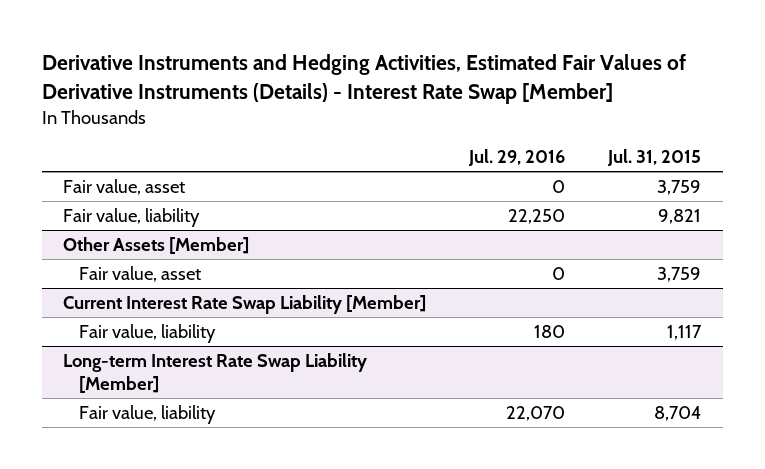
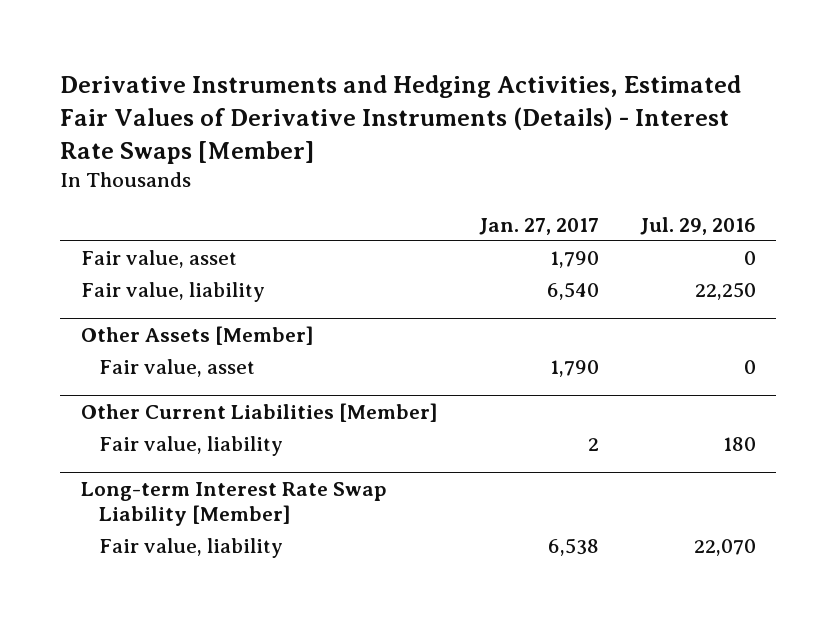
- Derivative Instruments and Hedging Activities, Estimated Fair Values of Derivative Instruments (Details) - Interest Rate Swap [Member]
+ Derivative Instruments and Hedging Activities, Estimated Fair Values of Derivative Instruments (Details) - Interest Rate Swaps [Member]
- | Jul. 29, 2016 | Jul. 31, 2015
+ | Jan. 27, 2017 | Jul. 29, 2016
- Current Interest Rate Swap Liability [Member]
+ Other Current Liabilities [Member]

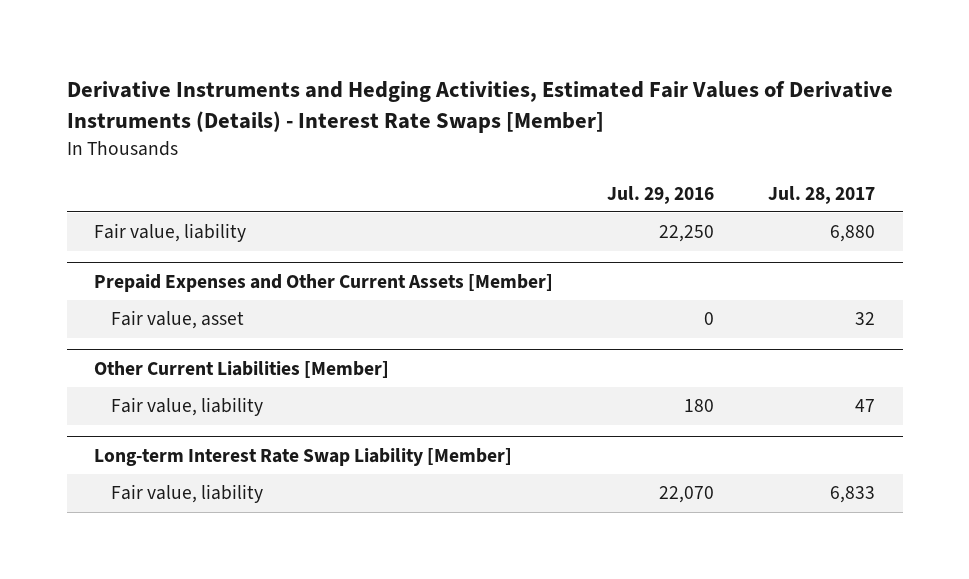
- | Jan. 27, 2017 | Jul. 29, 2016
+ | Jul. 29, 2016 | Jul. 28, 2017
- Fair value, asset | 1,790 | 0
- Other Assets [Member]
+ Prepaid Expenses and Other Current Assets [Member]

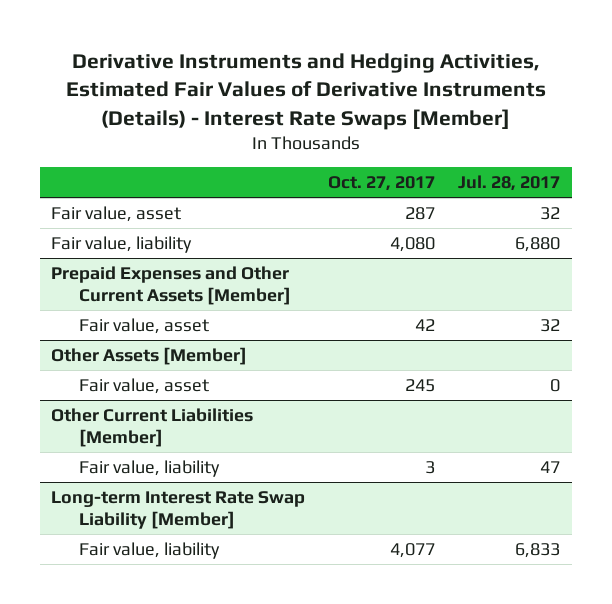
- | Jul. 29, 2016 | Jul. 28, 2017
+ | Oct. 27, 2017 | Jul. 28, 2017
+ Fair value, asset | 287 | 32
+ Other Assets [Member]
+ Fair value, asset | 245 | 0

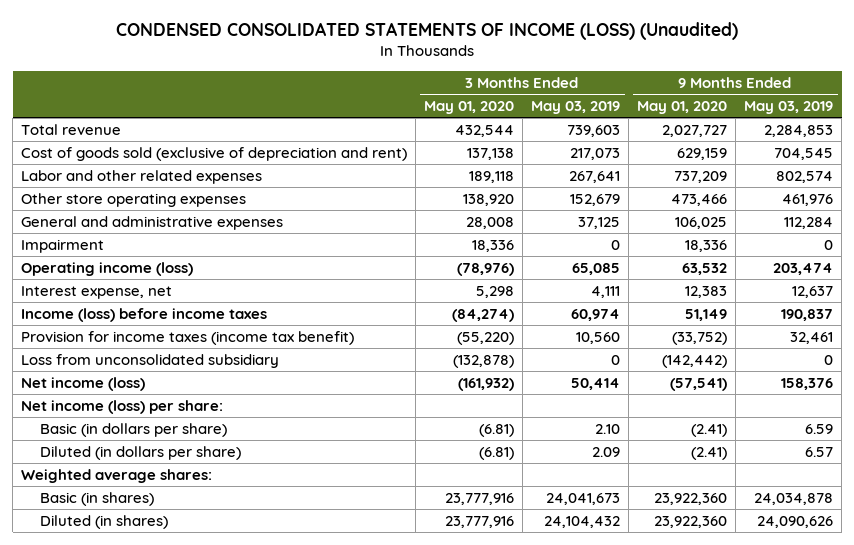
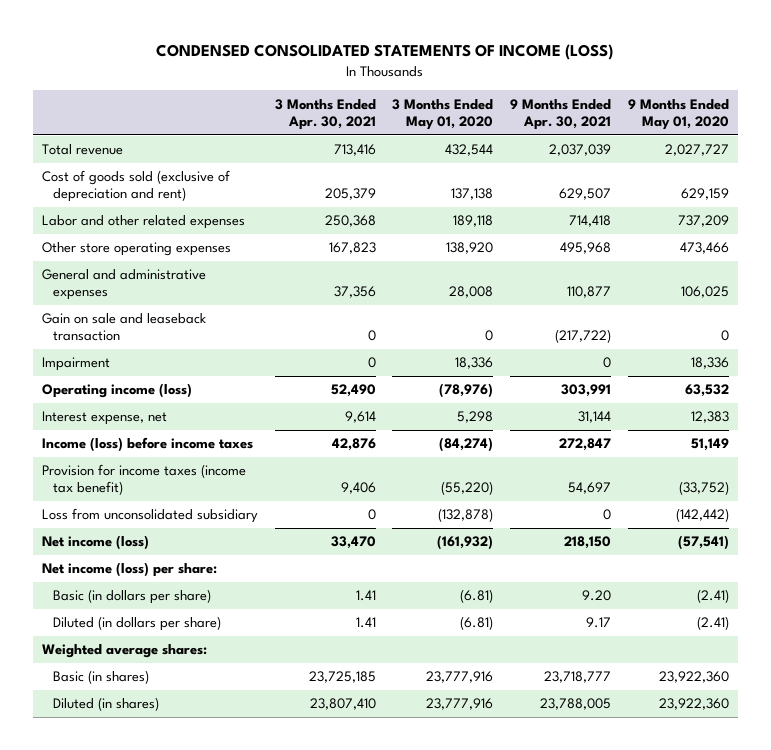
- CONDENSED CONSOLIDATED STATEMENTS OF INCOME (LOSS) (Unaudited)
+ CONDENSED CONSOLIDATED STATEMENTS OF INCOME (LOSS)
- | 3 Months Ended May 01, 2020 | 3 Months Ended May 03, 2019 | 9 Months Ended May 01, 2020 | 9 Months Ended May 03, 2019
+ | 3 Months Ended Apr. 30, 2021 | 3 Months Ended May 01, 2020 | 9 Months Ended Apr. 30, 2021 | 9 Months Ended May 01, 2020
+ Gain on sale and leaseback transaction | 0 | 0 | (217,722) | 0

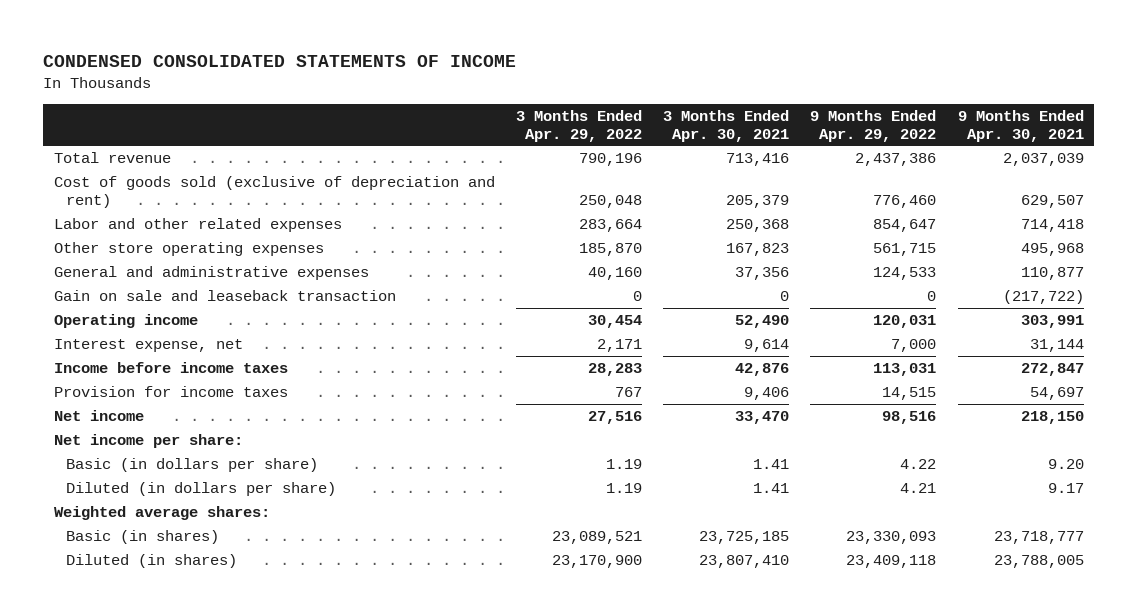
- CONDENSED CONSOLIDATED STATEMENTS OF INCOME (LOSS)
+ CONDENSED CONSOLIDATED STATEMENTS OF INCOME
- | 3 Months Ended Apr. 30, 2021 | 3 Months Ended May 01, 2020 | 9 Months Ended Apr. 30, 2021 | 9 Months Ended May 01, 2020
+ | 3 Months Ended Apr. 29, 2022 | 3 Months Ended Apr. 30, 2021 | 9 Months Ended Apr. 29, 2022 | 9 Months Ended Apr. 30, 2021
- Impairment | 0 | 18,336 | 0 | 18,336
- Operating income (loss) | 52,490 | (78,976) | 303,991 | 63,532
+ Operating income | 30,454 | 52,490 | 120,031 | 303,991
- Income (loss) before income taxes | 42,876 | (84,274) | 272,847 | 51,149
- Provision for income taxes (income tax benefit) | 9,406 | (55,220) | 54,697 | (33,752)
- Loss from unconsolidated subsidiary | 0 | (132,878) | 0 | (142,442)
- Net income (loss) | 33,470 | (161,932) | 218,150 | (57,541)
- Net income (loss) per share:
+ Income before income taxes | 28,283 | 42,876 | 113,031 | 272,847
+ Provision for income taxes | 767 | 9,406 | 14,515 | 54,697
+ Net income | 27,516 | 33,470 | 98,516 | 218,150
+ Net income per share:

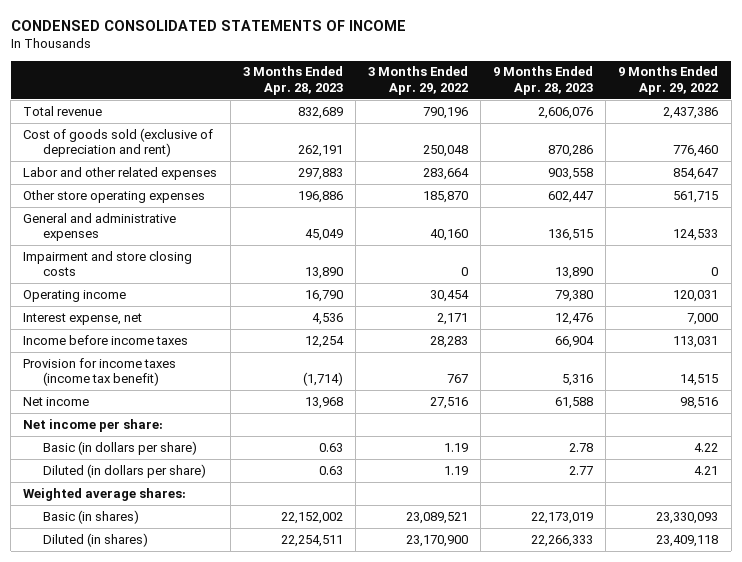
- | 3 Months Ended Apr. 29, 2022 | 3 Months Ended Apr. 30, 2021 | 9 Months Ended Apr. 29, 2022 | 9 Months Ended Apr. 30, 2021
+ | 3 Months Ended Apr. 28, 2023 | 3 Months Ended Apr. 29, 2022 | 9 Months Ended Apr. 28, 2023 | 9 Months Ended Apr. 29, 2022
- Gain on sale and leaseback transaction | 0 | 0 | 0 | (217,722)
+ Impairment and store closing costs | 13,890 | 0 | 13,890 | 0
- Provision for income taxes | 767 | 9,406 | 14,515 | 54,697
+ Provision for income taxes (income tax benefit) | (1,714) | 767 | 5,316 | 14,515

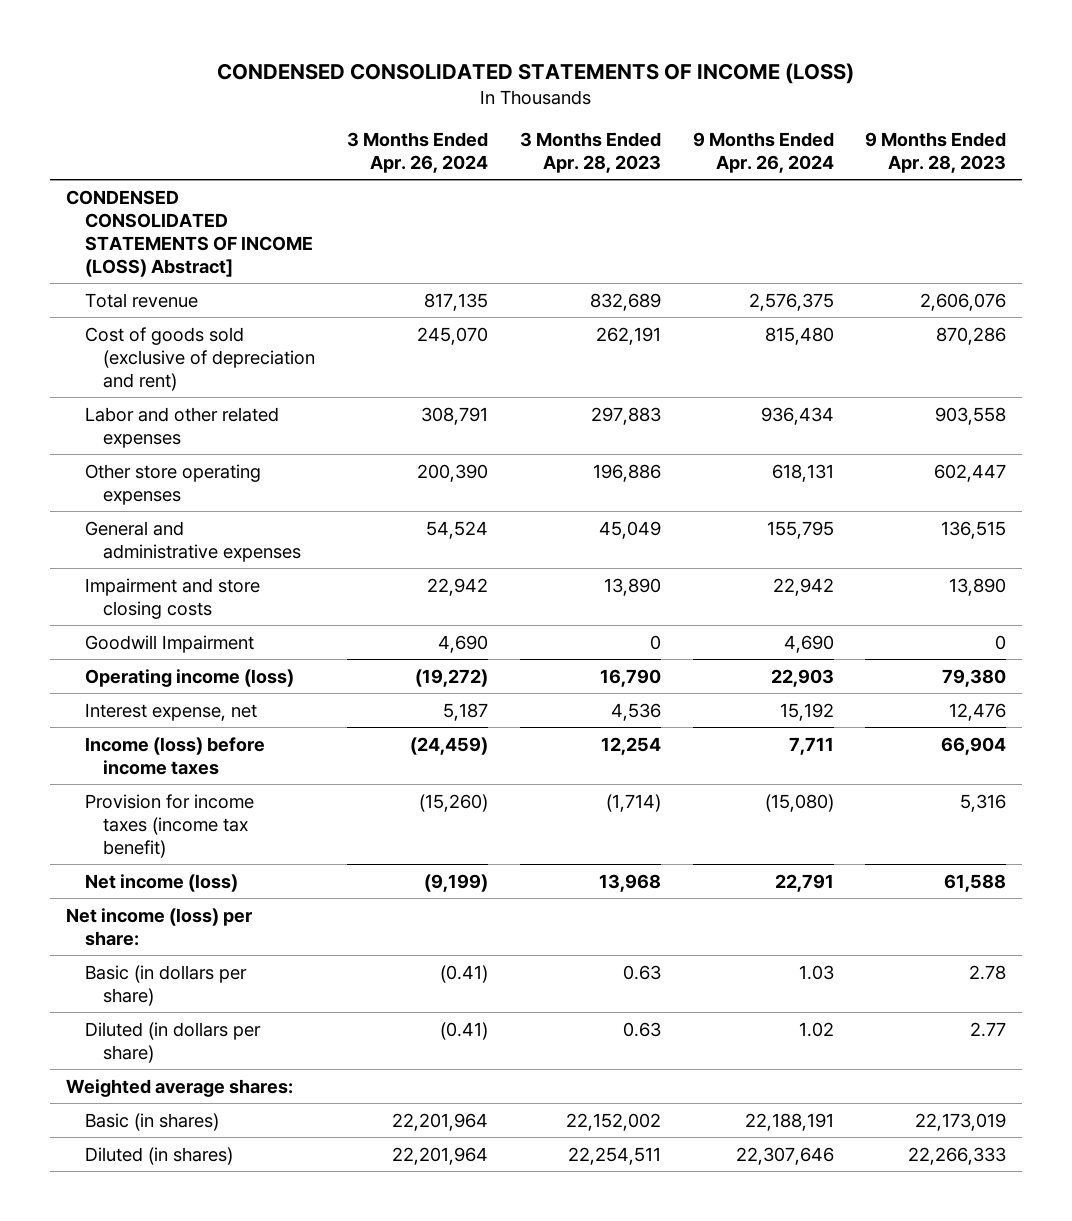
- CONDENSED CONSOLIDATED STATEMENTS OF INCOME
+ CONDENSED CONSOLIDATED STATEMENTS OF INCOME (LOSS)
- | 3 Months Ended Apr. 28, 2023 | 3 Months Ended Apr. 29, 2022 | 9 Months Ended Apr. 28, 2023 | 9 Months Ended Apr. 29, 2022
+ | 3 Months Ended Apr. 26, 2024 | 3 Months Ended Apr. 28, 2023 | 9 Months Ended Apr. 26, 2024 | 9 Months Ended Apr. 28, 2023
+ CONDENSED CONSOLIDATED STATEMENTS OF INCOME (LOSS) Abstract]
- Operating income | 16,790 | 30,454 | 79,380 | 120,031
+ Goodwill Impairment | 4,690 | 0 | 4,690 | 0
+ Operating income (loss) | (19,272) | 16,790 | 22,903 | 79,380
- Income before income taxes | 12,254 | 28,283 | 66,904 | 113,031
+ Income (loss) before income taxes | (24,459) | 12,254 | 7,711 | 66,904
- Net income | 13,968 | 27,516 | 61,588 | 98,516
- Net income per share:
+ Net income (loss) | (9,199) | 13,968 | 22,791 | 61,588
+ Net income (loss) per share:

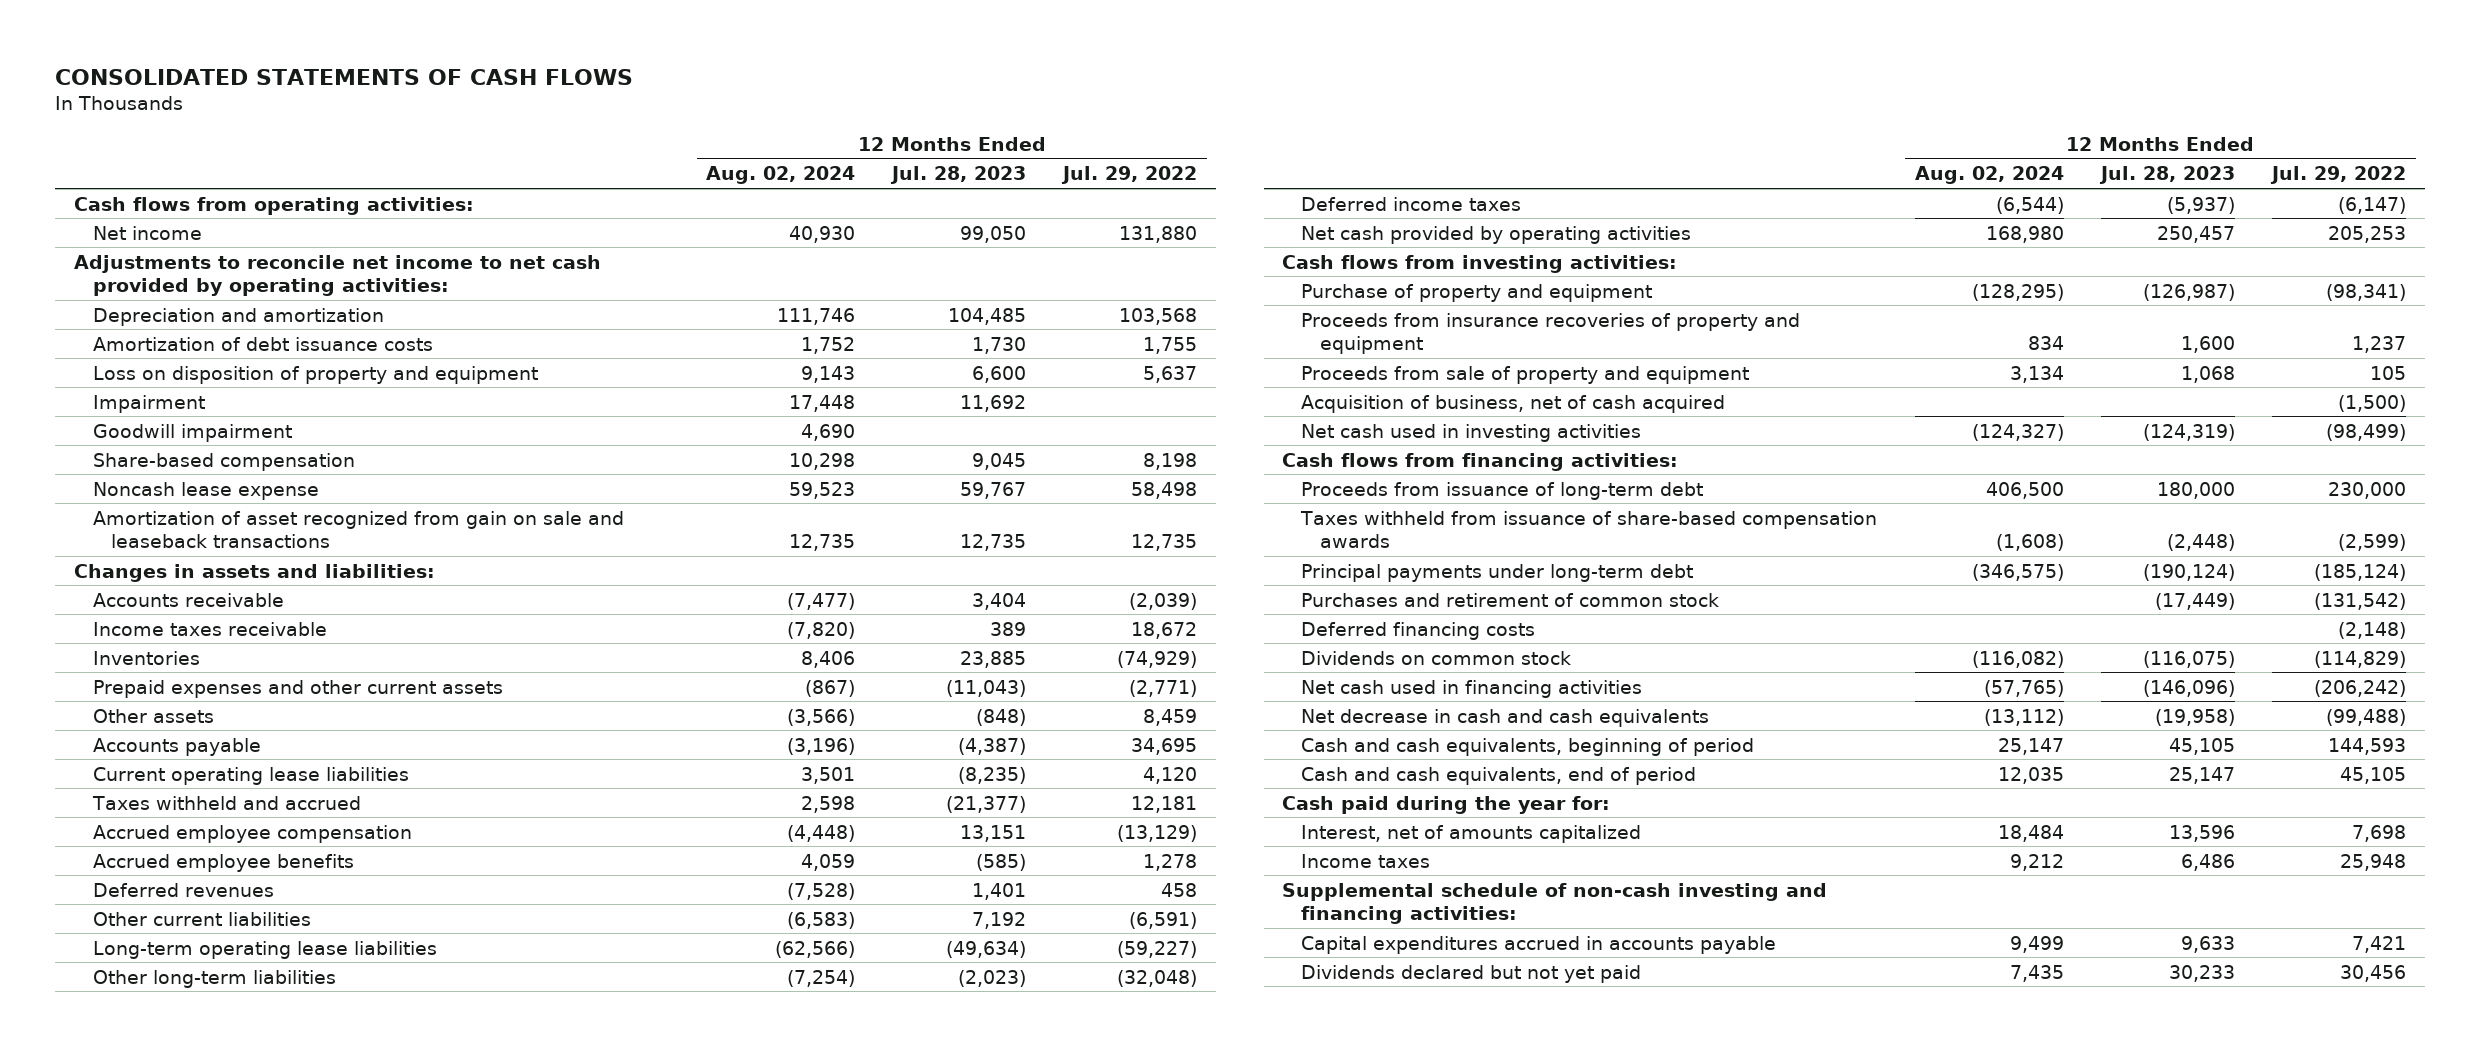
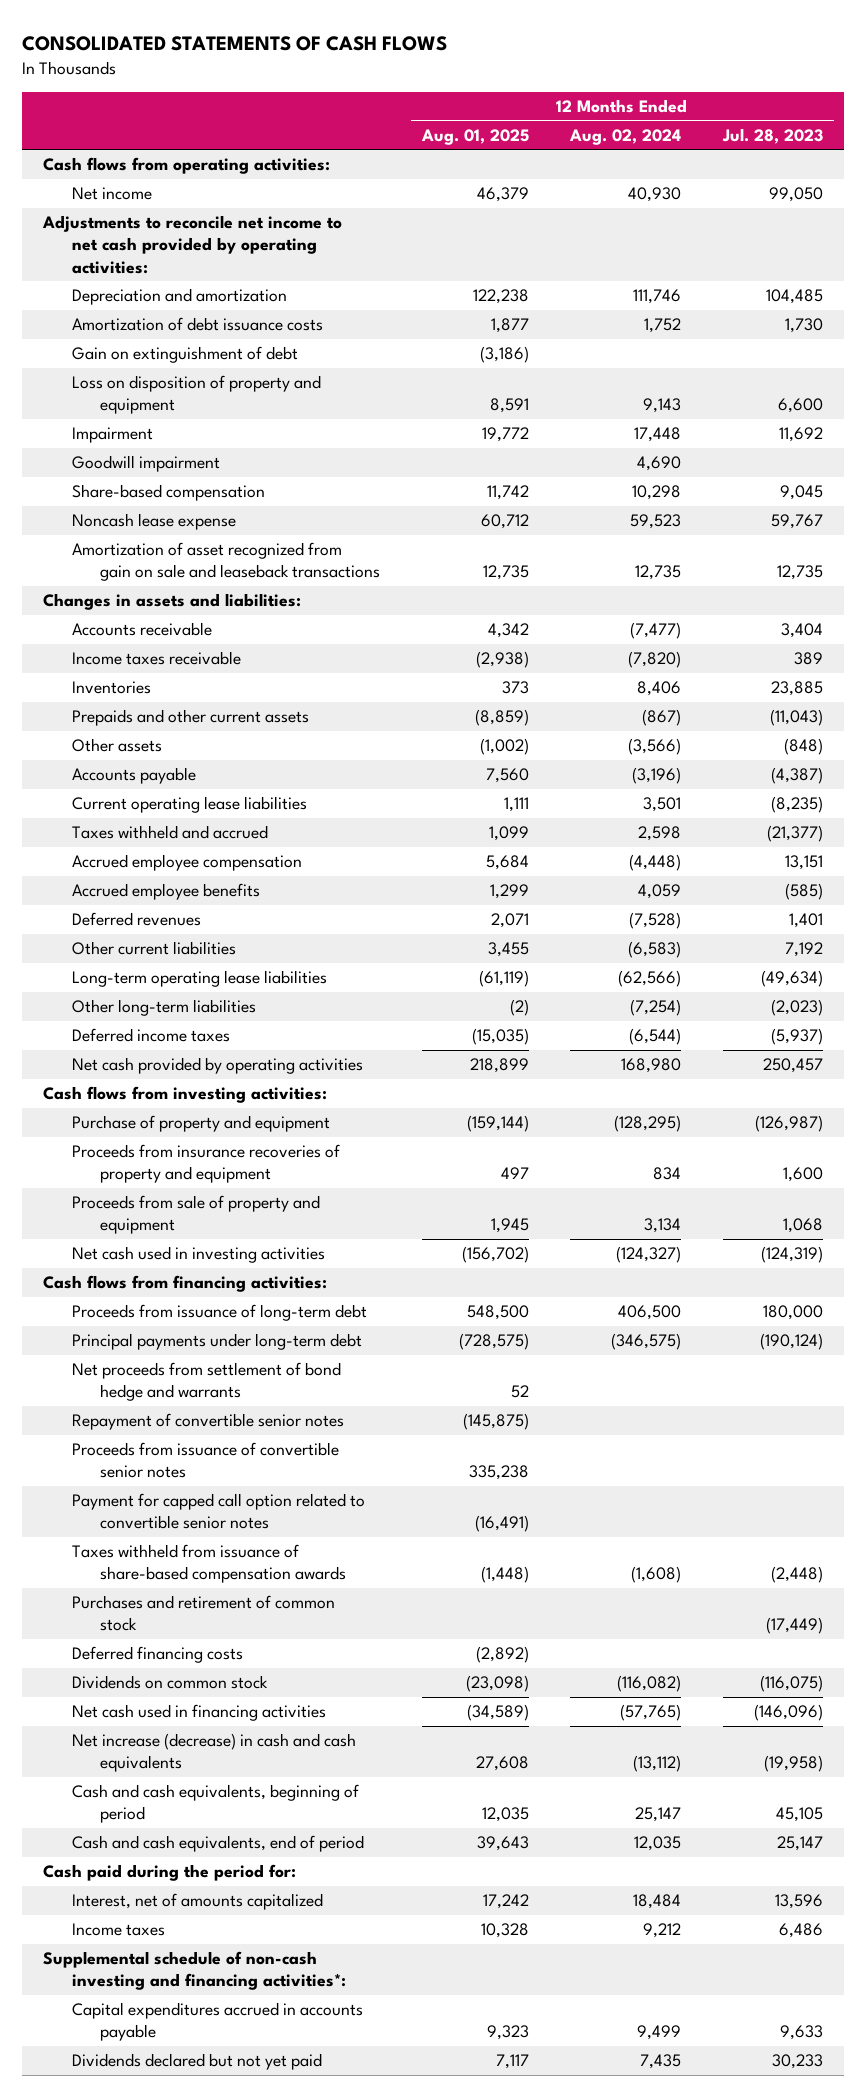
- | 12 Months Ended Aug. 02, 2024 | 12 Months Ended Jul. 28, 2023 | 12 Months Ended Jul. 29, 2022
+ | 12 Months Ended Aug. 01, 2025 | 12 Months Ended Aug. 02, 2024 | 12 Months Ended Jul. 28, 2023
+ Gain on extinguishment of debt | (3,186) | |
- Prepaid expenses and other current assets | (867) | (11,043) | (2,771)
+ Prepaids and other current assets | (8,859) | (867) | (11,043)
- Acquisition of business, net of cash acquired | | | (1,500)
+ Net proceeds from settlement of bond hedge and warrants | 52 | |
+ Repayment of convertible senior notes | (145,875) | |
+ Proceeds from issuance of convertible senior notes | 335,238 | |
+ Payment for capped call option related to convertible senior notes | (16,491) | |
moved down: Taxes withheld from issuance of share-based compensation awards | (1,448) | (1,608) | (2,448)
- Net decrease in cash and cash equivalents | (13,112) | (19,958) | (99,488)
+ Net increase (decrease) in cash and cash equivalents | 27,608 | (13,112) | (19,958)
- Cash paid during the year for:
+ Cash paid during the period for:
- Supplemental schedule of non-cash investing and financing activities:
+ Supplemental schedule of non-cash investing and financing activities*:

